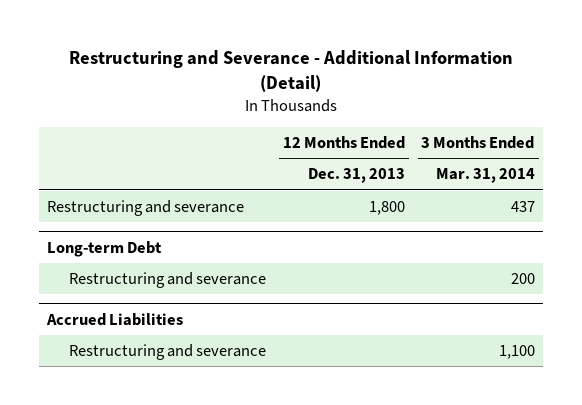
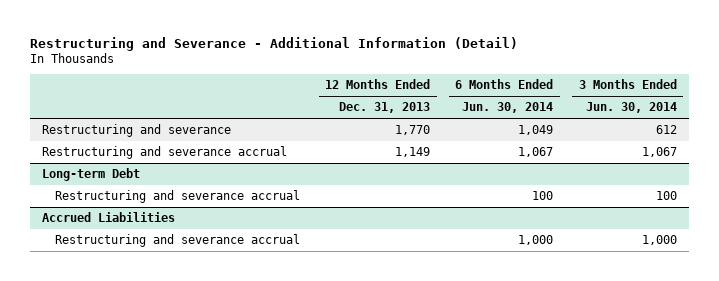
- | 12 Months Ended Dec. 31, 2013 | 3 Months Ended Mar. 31, 2014
+ | 12 Months Ended Dec. 31, 2013 | 6 Months Ended Jun. 30, 2014 | 3 Months Ended Jun. 30, 2014
- Restructuring and severance | 1,800 | 437
+ Restructuring and severance | 1,770 | 1,049 | 612
+ Restructuring and severance accrual | 1,149 | 1,067 | 1,067
@ Long-term Debt
- Restructuring and severance | | 200
+ Restructuring and severance accrual | | 100 | 100
@ Accrued Liabilities
- Restructuring and severance | | 1,100
+ Restructuring and severance accrual | | 1,000 | 1,000

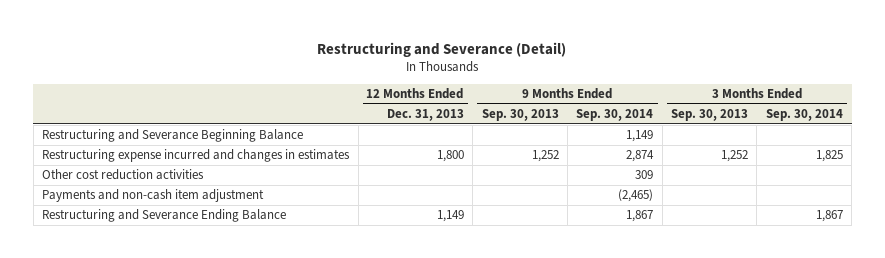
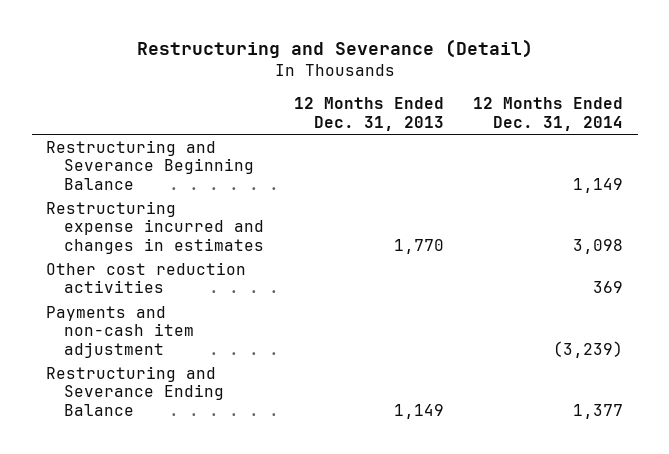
- | 12 Months Ended Dec. 31, 2013 | 9 Months Ended Sep. 30, 2013 | 9 Months Ended Sep. 30, 2014 | 3 Months Ended Sep. 30, 2013 | 3 Months Ended Sep. 30, 2014
+ | 12 Months Ended Dec. 31, 2013 | 12 Months Ended Dec. 31, 2014
- Restructuring expense incurred and changes in estimates | 1,800 | 1,252 | 2,874 | 1,252 | 1,825
+ Restructuring expense incurred and changes in estimates | 1,770 | 3,098

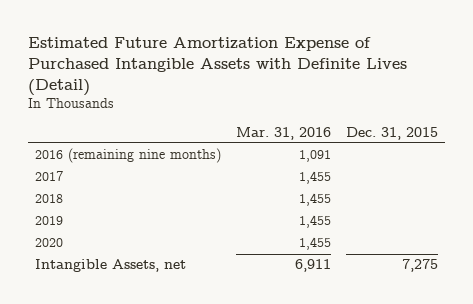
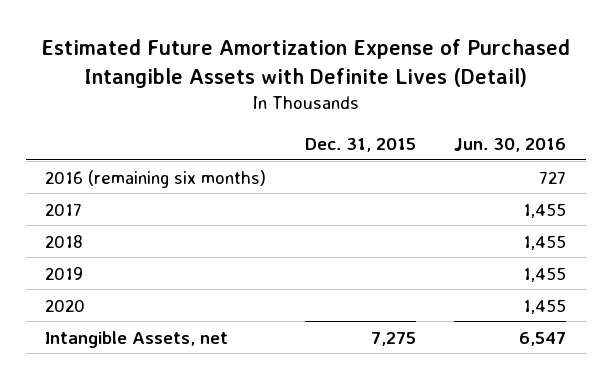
- | Mar. 31, 2016 | Dec. 31, 2015
+ | Dec. 31, 2015 | Jun. 30, 2016
- 2016 (remaining nine months) | 1,091 |
+ 2016 (remaining six months) | | 727

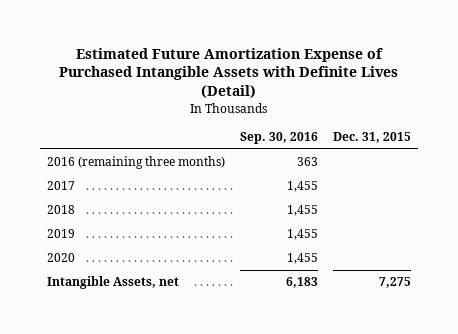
- | Dec. 31, 2015 | Jun. 30, 2016
+ | Sep. 30, 2016 | Dec. 31, 2015
- 2016 (remaining six months) | | 727
+ 2016 (remaining three months) | 363 |

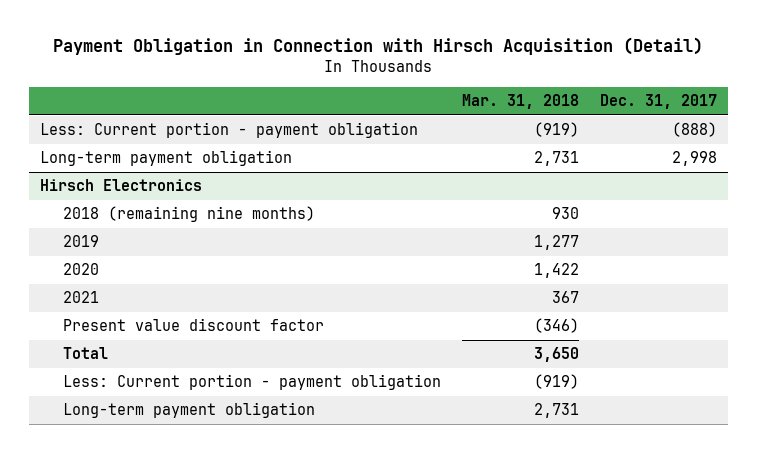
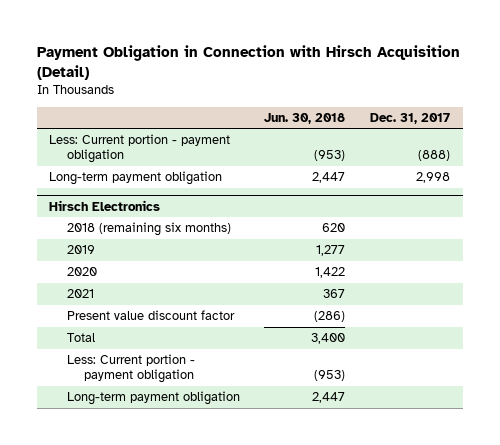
- | Mar. 31, 2018 | Dec. 31, 2017
+ | Jun. 30, 2018 | Dec. 31, 2017
@ Hirsch Electronics
- 2018 (remaining nine months) | 930 |
+ 2018 (remaining six months) | 620 |

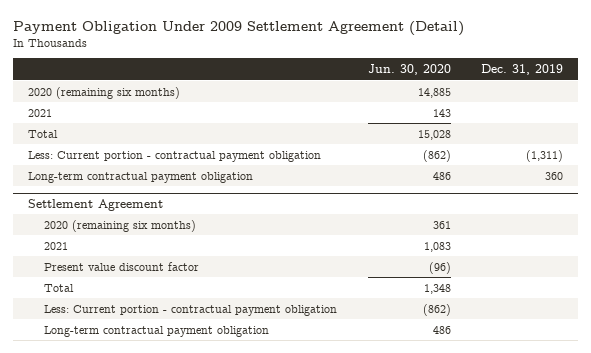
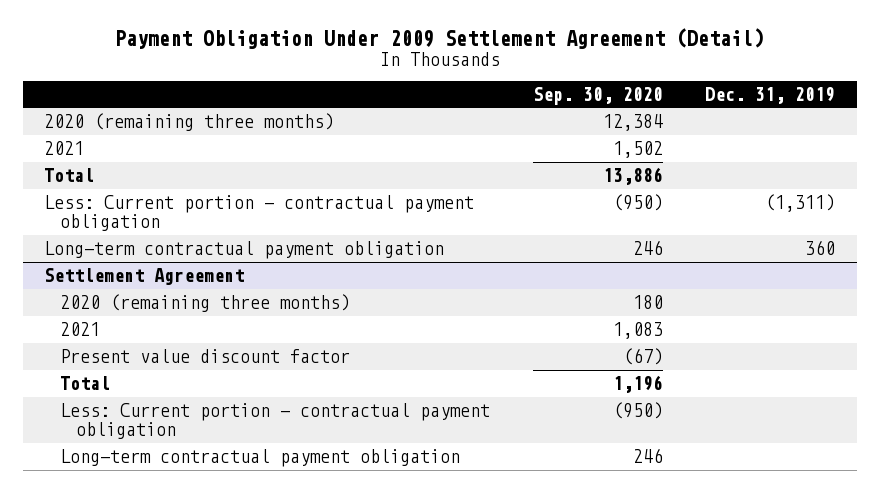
- | Jun. 30, 2020 | Dec. 31, 2019
+ | Sep. 30, 2020 | Dec. 31, 2019
- 2020 (remaining six months) | 14,885 |
+ 2020 (remaining three months) | 12,384 |
@ Settlement Agreement
- 2020 (remaining six months) | 361 |
+ 2020 (remaining three months) | 180 |

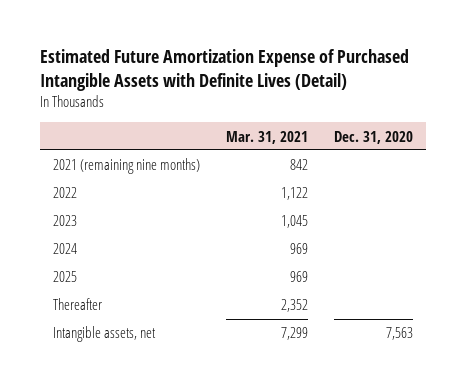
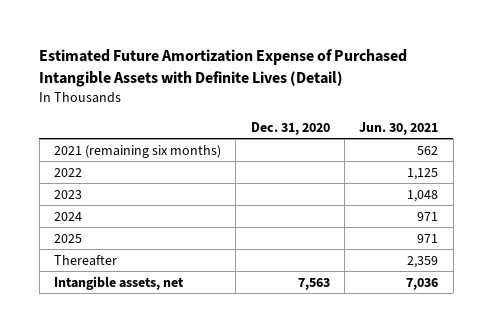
- | Mar. 31, 2021 | Dec. 31, 2020
+ | Dec. 31, 2020 | Jun. 30, 2021
- 2021 (remaining nine months) | 842 |
+ 2021 (remaining six months) | | 562

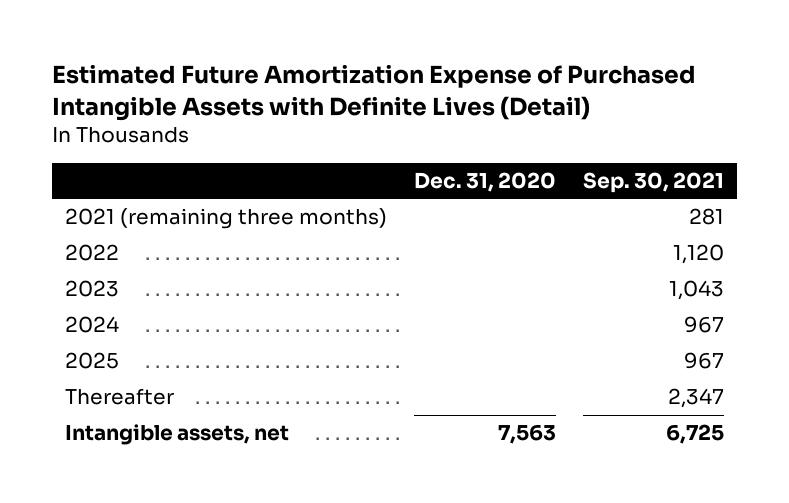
- | Dec. 31, 2020 | Jun. 30, 2021
+ | Dec. 31, 2020 | Sep. 30, 2021
- 2021 (remaining six months) | | 562
+ 2021 (remaining three months) | | 281

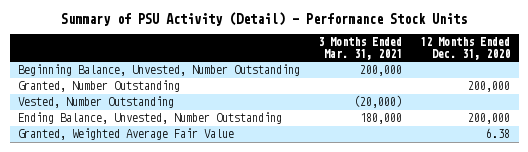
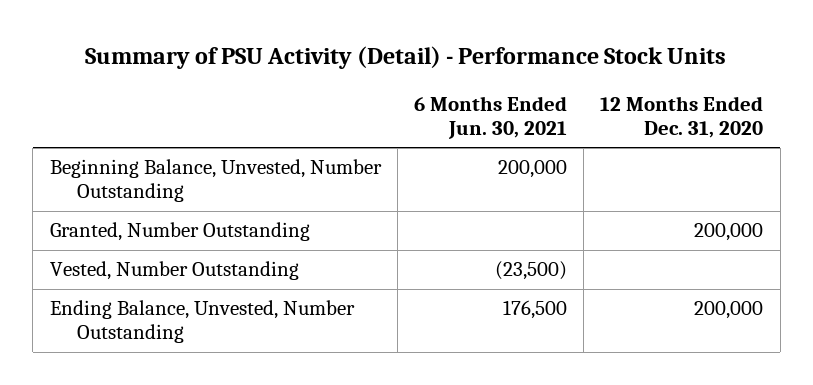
- | 3 Months Ended Mar. 31, 2021 | 12 Months Ended Dec. 31, 2020
+ | 6 Months Ended Jun. 30, 2021 | 12 Months Ended Dec. 31, 2020
- Granted, Weighted Average Fair Value | | 6.38

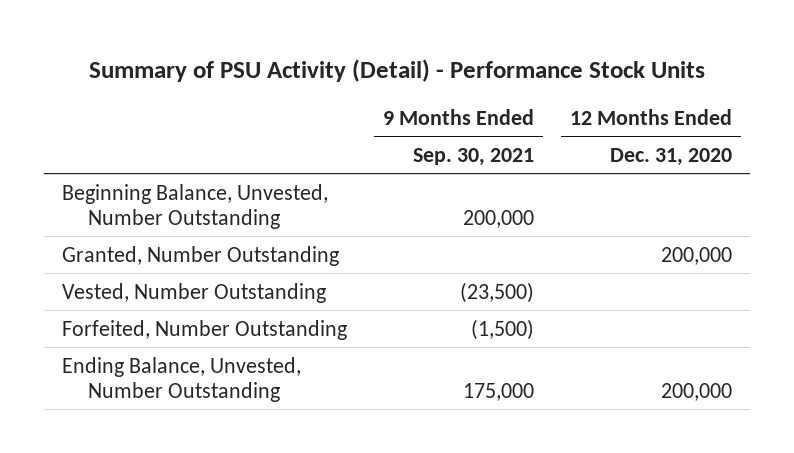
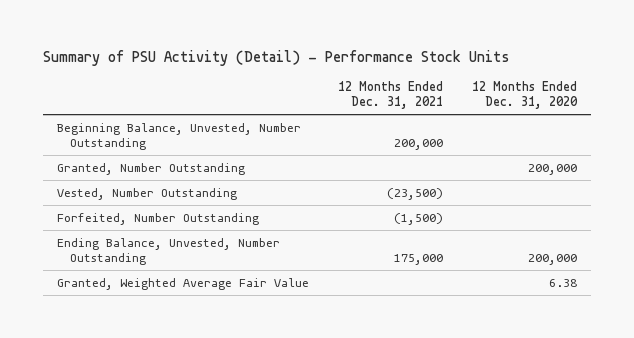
- | 9 Months Ended Sep. 30, 2021 | 12 Months Ended Dec. 31, 2020
+ | 12 Months Ended Dec. 31, 2021 | 12 Months Ended Dec. 31, 2020
+ Granted, Weighted Average Fair Value | | 6.38

